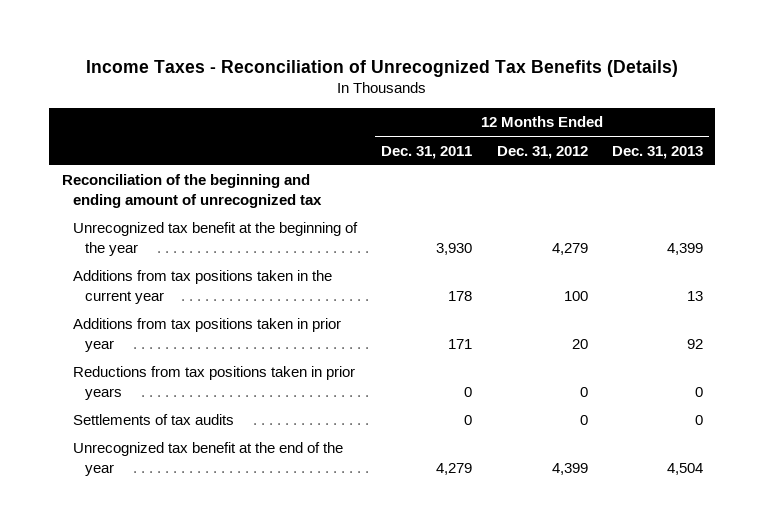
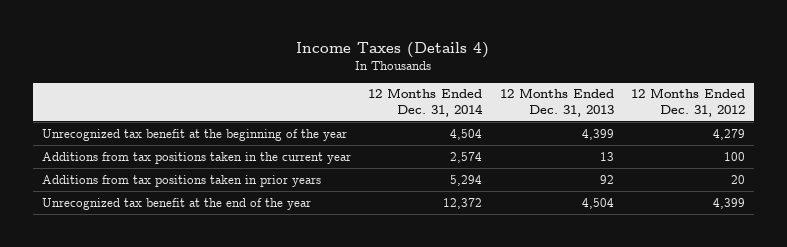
- Income Taxes - Reconciliation of Unrecognized Tax Benefits (Details)
+ Income Taxes (Details 4)
- | 12 Months Ended Dec. 31, 2011 | 12 Months Ended Dec. 31, 2012 | 12 Months Ended Dec. 31, 2013
+ | 12 Months Ended Dec. 31, 2014 | 12 Months Ended Dec. 31, 2013 | 12 Months Ended Dec. 31, 2012
- Reconciliation of the beginning and ending amount of unrecognized tax
- Additions from tax positions taken in prior year | 171 | 20 | 92
- Reductions from tax positions taken in prior years | 0 | 0 | 0
- Settlements of tax audits | 0 | 0 | 0
+ Additions from tax positions taken in prior years | 5,294 | 92 | 20

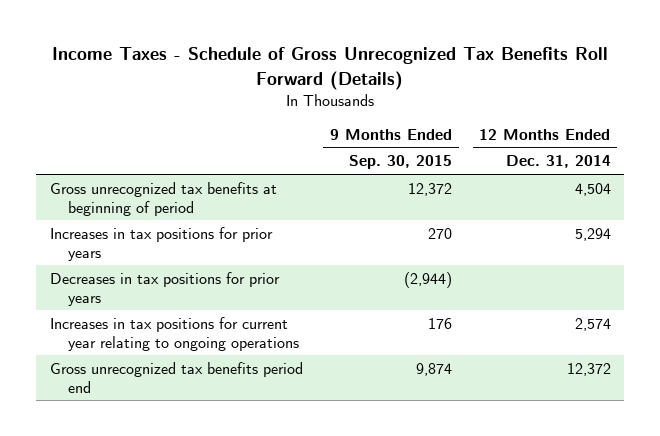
- Income Taxes (Details 4)
+ Income Taxes - Schedule of Gross Unrecognized Tax Benefits Roll Forward (Details)
- | 12 Months Ended Dec. 31, 2014 | 12 Months Ended Dec. 31, 2013 | 12 Months Ended Dec. 31, 2012
+ | 9 Months Ended Sep. 30, 2015 | 12 Months Ended Dec. 31, 2014
- Unrecognized tax benefit at the beginning of the year | 4,504 | 4,399 | 4,279
- Additions from tax positions taken in the current year | 2,574 | 13 | 100
- Additions from tax positions taken in prior years | 5,294 | 92 | 20
- Unrecognized tax benefit at the end of the year | 12,372 | 4,504 | 4,399
+ Gross unrecognized tax benefits at beginning of period | 12,372 | 4,504
+ Increases in tax positions for prior years | 270 | 5,294
+ Decreases in tax positions for prior years | (2,944) |
+ Increases in tax positions for current year relating to ongoing operations | 176 | 2,574
+ Gross unrecognized tax benefits period end | 9,874 | 12,372

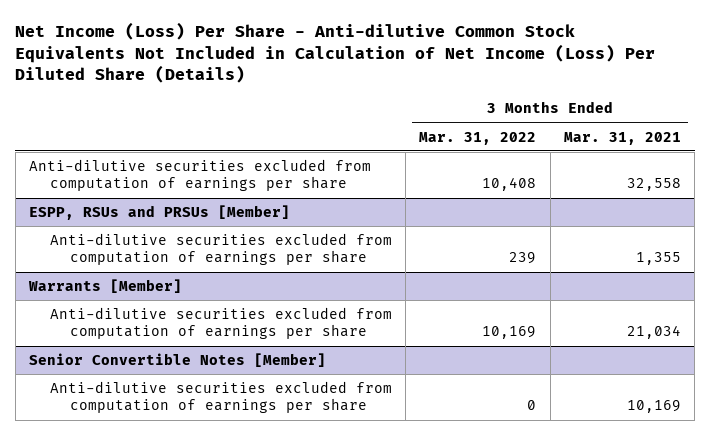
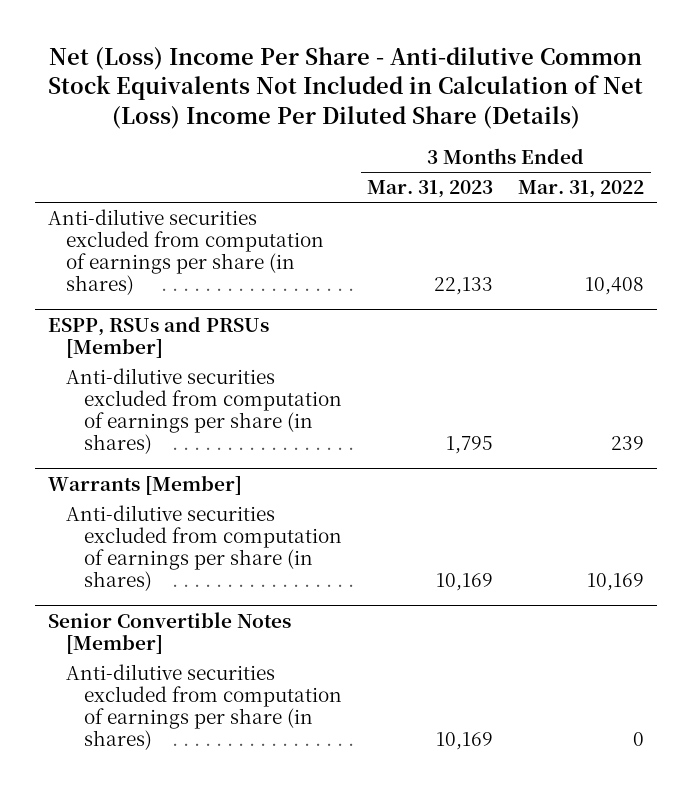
- Net Income (Loss) Per Share - Anti-dilutive Common Stock Equivalents Not Included in Calculation of Net Income (Loss) Per Diluted Share (Details)
+ Net (Loss) Income Per Share - Anti-dilutive Common Stock Equivalents Not Included in Calculation of Net (Loss) Income Per Diluted Share (Details)
- | 3 Months Ended Mar. 31, 2022 | 3 Months Ended Mar. 31, 2021
+ | 3 Months Ended Mar. 31, 2023 | 3 Months Ended Mar. 31, 2022
- Anti-dilutive securities excluded from computation of earnings per share | 10,408 | 32,558
+ Anti-dilutive securities excluded from computation of earnings per share (in shares) | 22,133 | 10,408
@ ESPP, RSUs and PRSUs [Member]
- Anti-dilutive securities excluded from computation of earnings per share | 239 | 1,355
+ Anti-dilutive securities excluded from computation of earnings per share (in shares) | 1,795 | 239
@ Warrants [Member]
- Anti-dilutive securities excluded from computation of earnings per share | 10,169 | 21,034
+ Anti-dilutive securities excluded from computation of earnings per share (in shares) | 10,169 | 10,169
@ Senior Convertible Notes [Member]
- Anti-dilutive securities excluded from computation of earnings per share | 0 | 10,169
+ Anti-dilutive securities excluded from computation of earnings per share (in shares) | 10,169 | 0

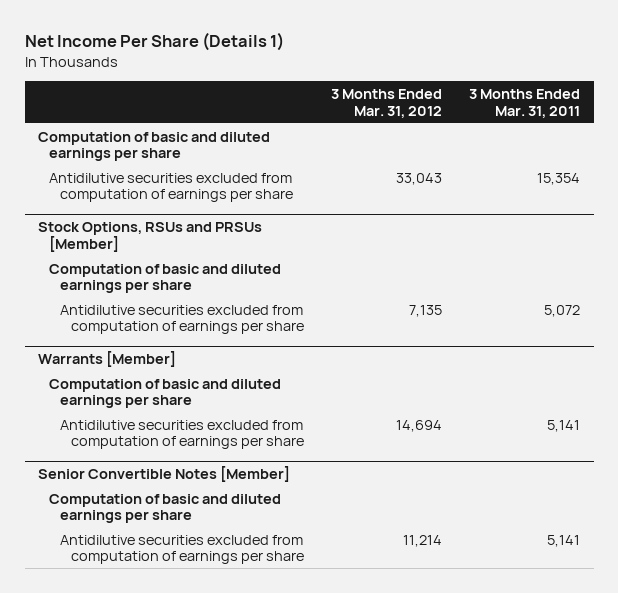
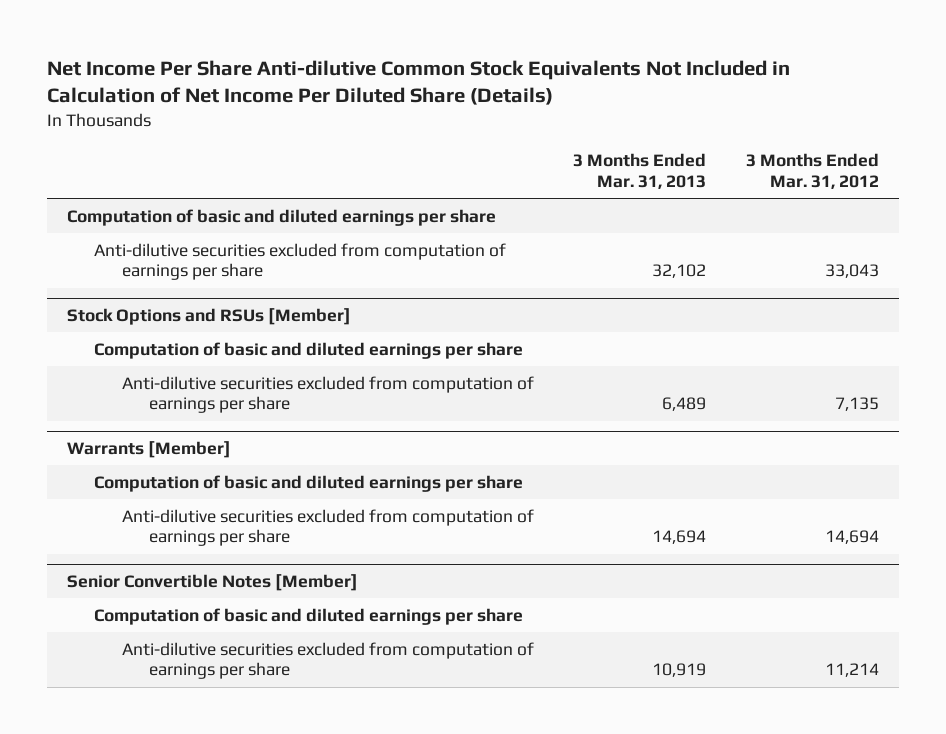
- Net Income Per Share (Details 1)
+ Net Income Per Share Anti-dilutive Common Stock Equivalents Not Included in Calculation of Net Income Per Diluted Share (Details)
- | 3 Months Ended Mar. 31, 2012 | 3 Months Ended Mar. 31, 2011
+ | 3 Months Ended Mar. 31, 2013 | 3 Months Ended Mar. 31, 2012
- Antidilutive securities excluded from computation of earnings per share | 33,043 | 15,354
- Stock Options, RSUs and PRSUs [Member]
+ Anti-dilutive securities excluded from computation of earnings per share | 32,102 | 33,043
+ Stock Options and RSUs [Member]
- Antidilutive securities excluded from computation of earnings per share | 7,135 | 5,072
+ Anti-dilutive securities excluded from computation of earnings per share | 6,489 | 7,135
@ Warrants [Member]
- Antidilutive securities excluded from computation of earnings per share | 14,694 | 5,141
+ Anti-dilutive securities excluded from computation of earnings per share | 14,694 | 14,694
@ Senior Convertible Notes [Member]
- Antidilutive securities excluded from computation of earnings per share | 11,214 | 5,141
+ Anti-dilutive securities excluded from computation of earnings per share | 10,919 | 11,214

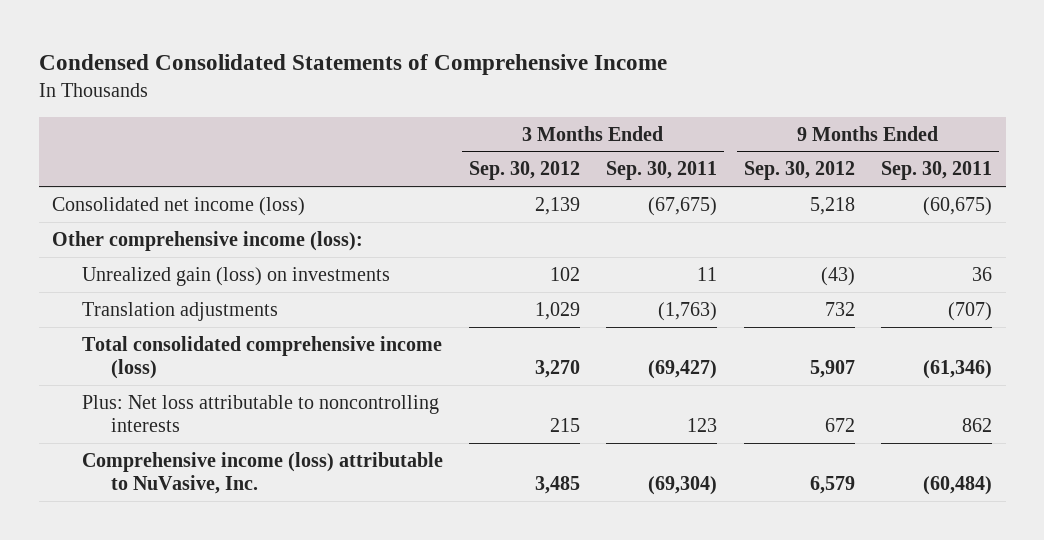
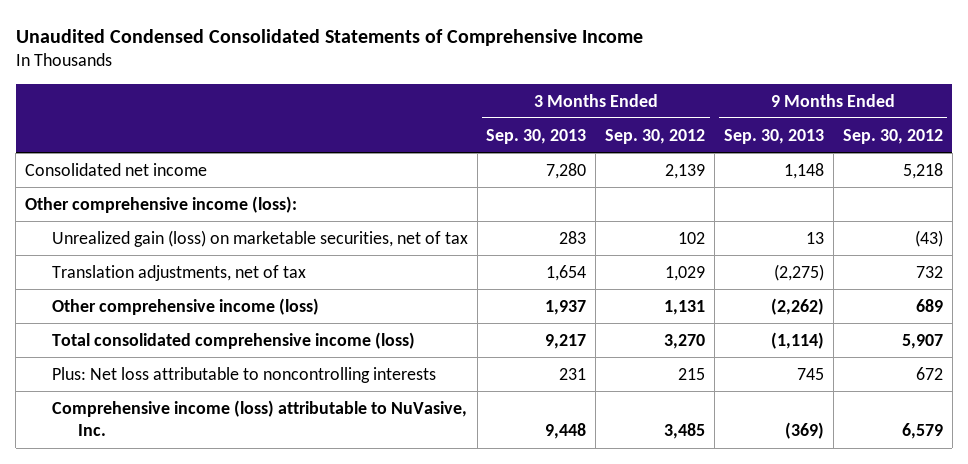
- Condensed Consolidated Statements of Comprehensive Income
+ Unaudited Condensed Consolidated Statements of Comprehensive Income
- | 3 Months Ended Sep. 30, 2012 | 3 Months Ended Sep. 30, 2011 | 9 Months Ended Sep. 30, 2012 | 9 Months Ended Sep. 30, 2011
+ | 3 Months Ended Sep. 30, 2013 | 3 Months Ended Sep. 30, 2012 | 9 Months Ended Sep. 30, 2013 | 9 Months Ended Sep. 30, 2012
- Consolidated net income (loss) | 2,139 | (67,675) | 5,218 | (60,675)
+ Consolidated net income | 7,280 | 2,139 | 1,148 | 5,218
- Unrealized gain (loss) on investments | 102 | 11 | (43) | 36
- Translation adjustments | 1,029 | (1,763) | 732 | (707)
+ Unrealized gain (loss) on marketable securities, net of tax | 283 | 102 | 13 | (43)
+ Translation adjustments, net of tax | 1,654 | 1,029 | (2,275) | 732
+ Other comprehensive income (loss) | 1,937 | 1,131 | (2,262) | 689

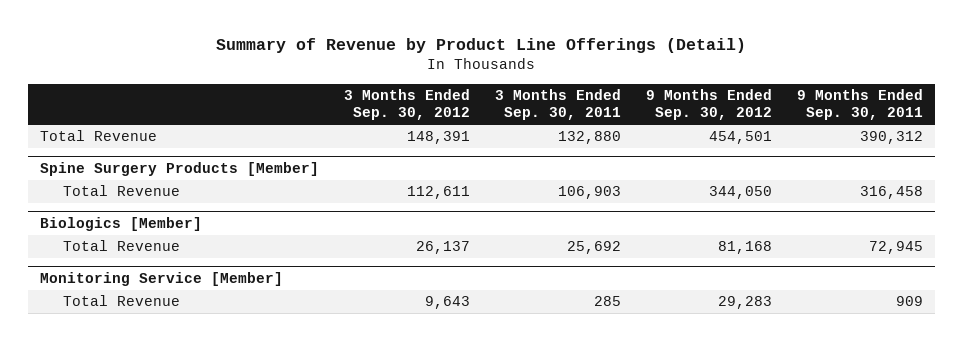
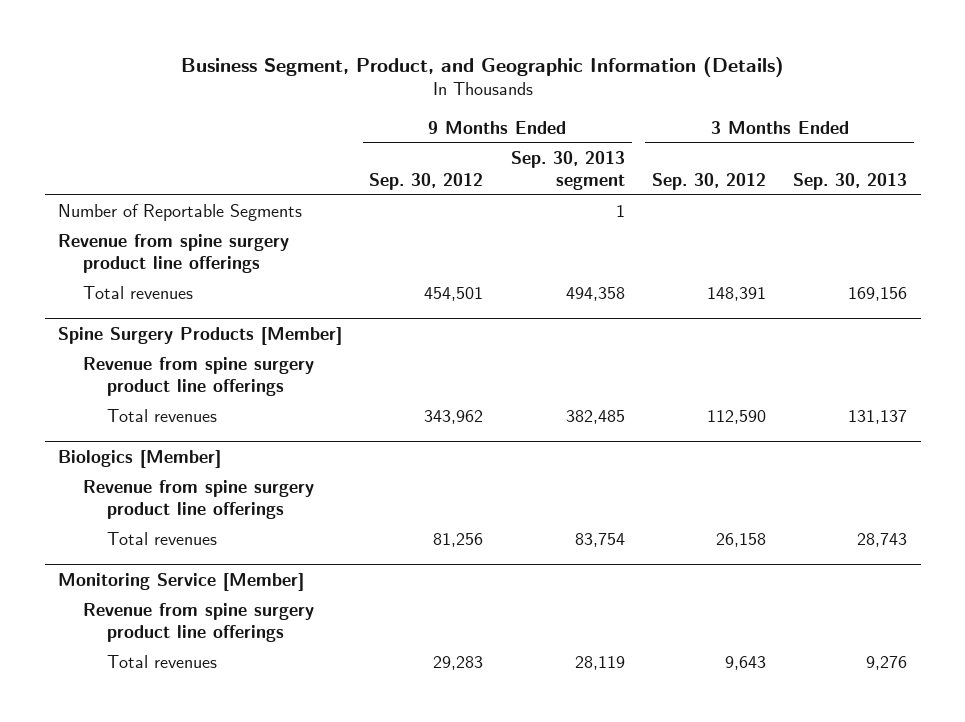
- Summary of Revenue by Product Line Offerings (Detail)
+ Business Segment, Product, and Geographic Information (Details)
- | 3 Months Ended Sep. 30, 2012 | 3 Months Ended Sep. 30, 2011 | 9 Months Ended Sep. 30, 2012 | 9 Months Ended Sep. 30, 2011
+ | 9 Months Ended Sep. 30, 2012 | 9 Months Ended Sep. 30, 2013 segment | 3 Months Ended Sep. 30, 2012 | 3 Months Ended Sep. 30, 2013
- Total Revenue | 148,391 | 132,880 | 454,501 | 390,312
+ Number of Reportable Segments | | 1 | |
+ Revenue from spine surgery product line offerings
+ Total revenues | 454,501 | 494,358 | 148,391 | 169,156
@ Spine Surgery Products [Member]
- Total Revenue | 112,611 | 106,903 | 344,050 | 316,458
+ Revenue from spine surgery product line offerings
+ Total revenues | 343,962 | 382,485 | 112,590 | 131,137
@ Biologics [Member]
- Total Revenue | 26,137 | 25,692 | 81,168 | 72,945
+ Revenue from spine surgery product line offerings
+ Total revenues | 81,256 | 83,754 | 26,158 | 28,743
@ Monitoring Service [Member]
- Total Revenue | 9,643 | 285 | 29,283 | 909
+ Revenue from spine surgery product line offerings
+ Total revenues | 29,283 | 28,119 | 9,643 | 9,276

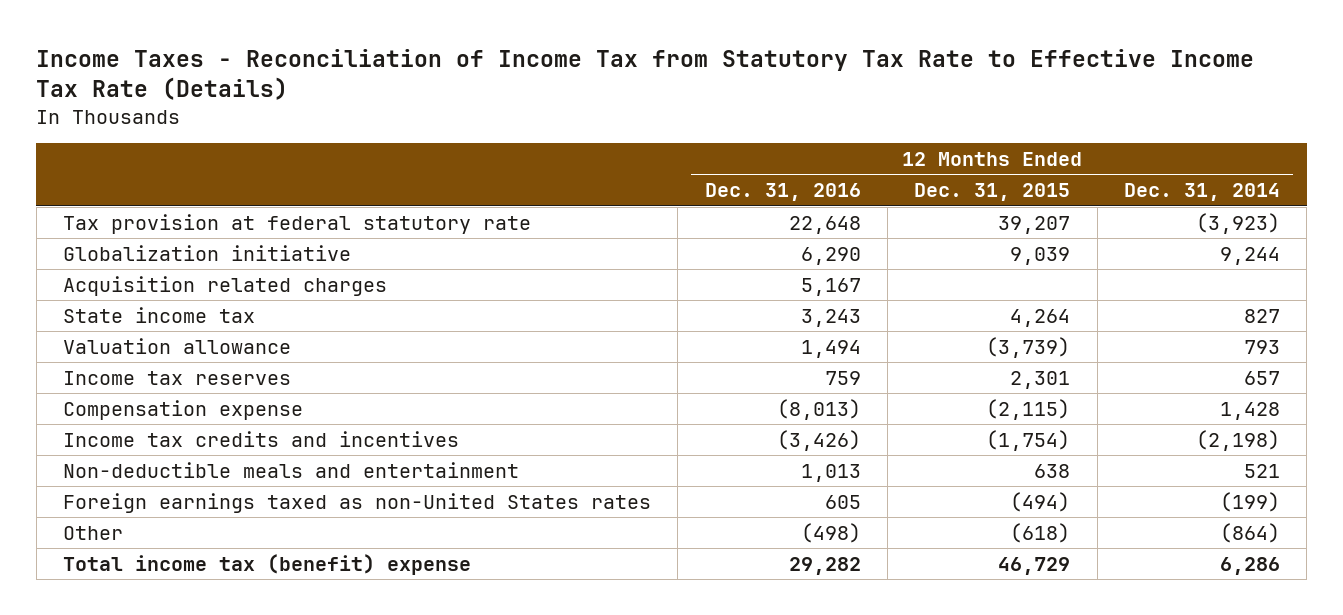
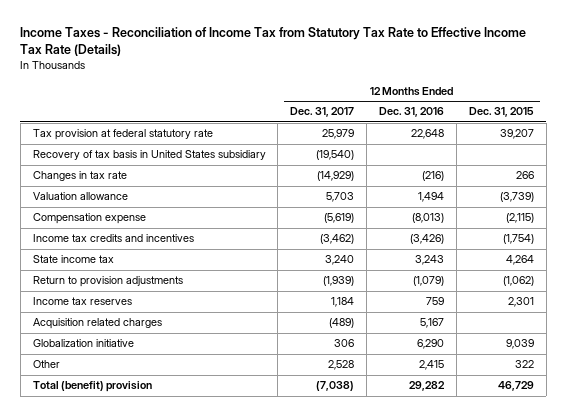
- | 12 Months Ended Dec. 31, 2016 | 12 Months Ended Dec. 31, 2015 | 12 Months Ended Dec. 31, 2014
+ | 12 Months Ended Dec. 31, 2017 | 12 Months Ended Dec. 31, 2016 | 12 Months Ended Dec. 31, 2015
+ Recovery of tax basis in United States subsidiary | (19,540) | |
+ Changes in tax rate | (14,929) | (216) | 266
- Non-deductible meals and entertainment | 1,013 | 638 | 521
- Foreign earnings taxed as non-United States rates | 605 | (494) | (199)
- Other | (498) | (618) | (864)
- Total income tax (benefit) expense | 29,282 | 46,729 | 6,286
moved down: State income tax | 3,240 | 3,243 | 4,264
+ Return to provision adjustments | (1,939) | (1,079) | (1,062)
moved down: Income tax reserves | 1,184 | 759 | 2,301
moved down: Acquisition related charges | (489) | 5,167 |
moved down: Globalization initiative | 306 | 6,290 | 9,039
+ Other | 2,528 | 2,415 | 322
+ Total (benefit) provision | (7,038) | 29,282 | 46,729

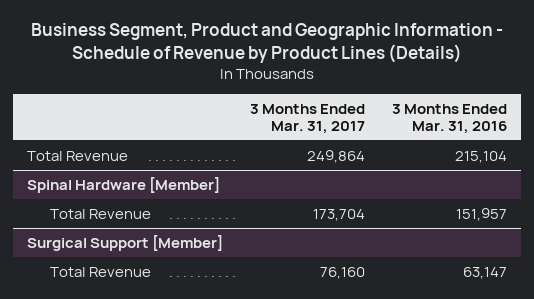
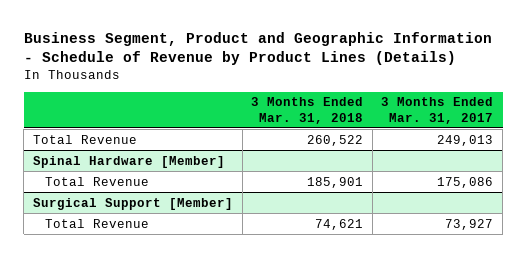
- | 3 Months Ended Mar. 31, 2017 | 3 Months Ended Mar. 31, 2016
+ | 3 Months Ended Mar. 31, 2018 | 3 Months Ended Mar. 31, 2017
- Total Revenue | 249,864 | 215,104
+ Total Revenue | 260,522 | 249,013
@ Spinal Hardware [Member]
- Total Revenue | 173,704 | 151,957
+ Total Revenue | 185,901 | 175,086
@ Surgical Support [Member]
- Total Revenue | 76,160 | 63,147
+ Total Revenue | 74,621 | 73,927

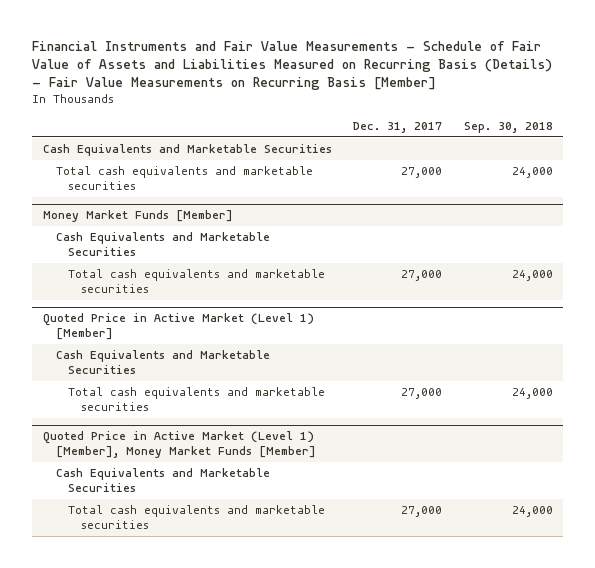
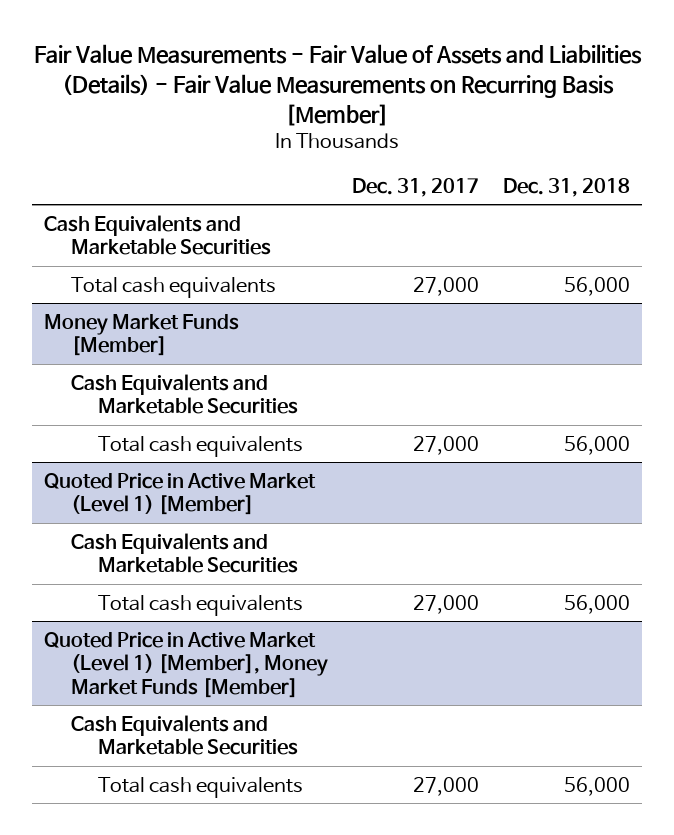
- Financial Instruments and Fair Value Measurements - Schedule of Fair Value of Assets and Liabilities Measured on Recurring Basis (Details) - Fair Value Measurements on Recurring Basis [Member]
+ Fair Value Measurements - Fair Value of Assets and Liabilities (Details) - Fair Value Measurements on Recurring Basis [Member]
- | Dec. 31, 2017 | Sep. 30, 2018
+ | Dec. 31, 2017 | Dec. 31, 2018
- Total cash equivalents and marketable securities | 27,000 | 24,000
+ Total cash equivalents | 27,000 | 56,000
@ Money Market Funds [Member]
- Total cash equivalents and marketable securities | 27,000 | 24,000
+ Total cash equivalents | 27,000 | 56,000
@ Quoted Price in Active Market (Level 1) [Member]
- Total cash equivalents and marketable securities | 27,000 | 24,000
+ Total cash equivalents | 27,000 | 56,000
@ Quoted Price in Active Market (Level 1) [Member], Money Market Funds [Member]
- Total cash equivalents and marketable securities | 27,000 | 24,000
+ Total cash equivalents | 27,000 | 56,000

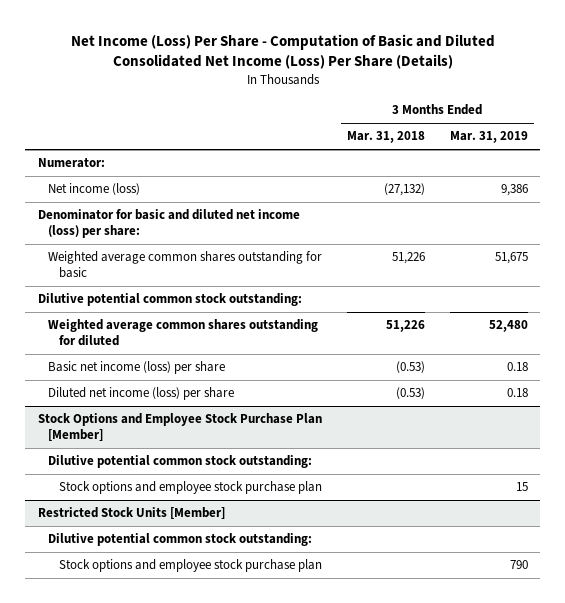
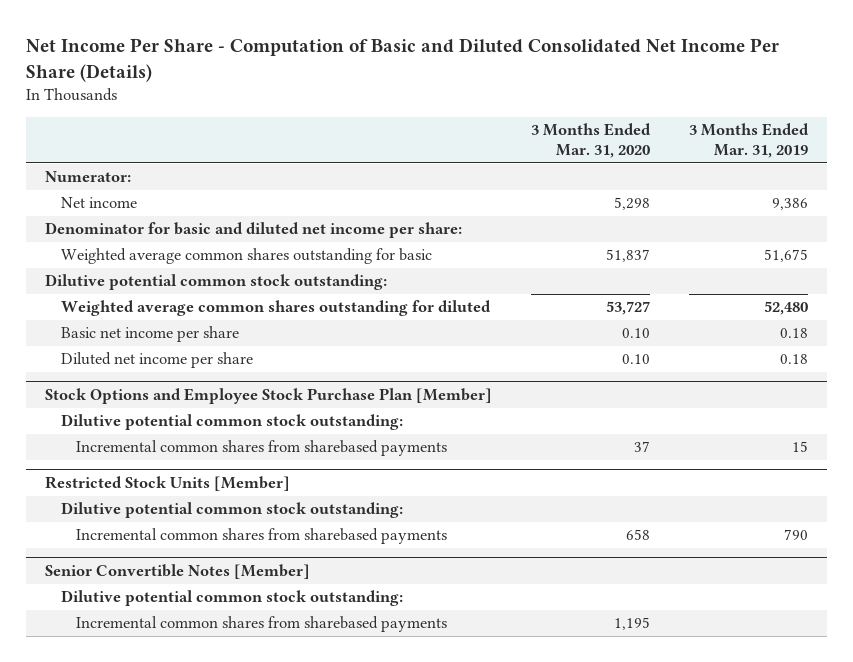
- Net Income (Loss) Per Share - Computation of Basic and Diluted Consolidated Net Income (Loss) Per Share (Details)
+ Net Income Per Share - Computation of Basic and Diluted Consolidated Net Income Per Share (Details)
- | 3 Months Ended Mar. 31, 2018 | 3 Months Ended Mar. 31, 2019
+ | 3 Months Ended Mar. 31, 2020 | 3 Months Ended Mar. 31, 2019
- Net income (loss) | (27,132) | 9,386
- Denominator for basic and diluted net income (loss) per share:
+ Net income | 5,298 | 9,386
+ Denominator for basic and diluted net income per share:
- Basic net income (loss) per share | (0.53) | 0.18
- Diluted net income (loss) per share | (0.53) | 0.18
+ Basic net income per share | 0.10 | 0.18
+ Diluted net income per share | 0.10 | 0.18
@ Stock Options and Employee Stock Purchase Plan [Member]
- Stock options and employee stock purchase plan | | 15
+ Incremental common shares from sharebased payments | 37 | 15
@ Restricted Stock Units [Member]
- Stock options and employee stock purchase plan | | 790
+ Incremental common shares from sharebased payments | 658 | 790
+ Senior Convertible Notes [Member]
+ Dilutive potential common stock outstanding:
+ Incremental common shares from sharebased payments | 1,195 |

